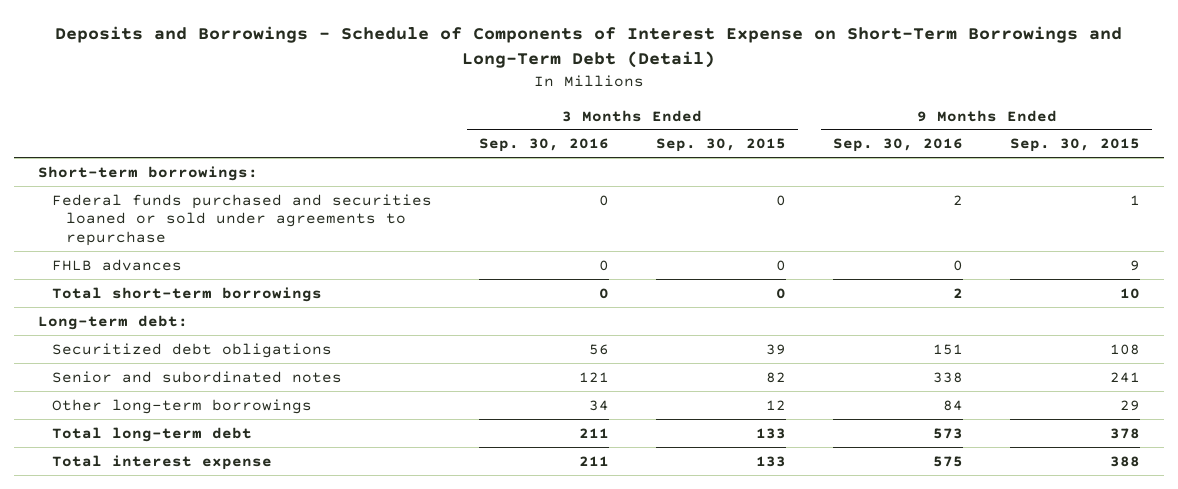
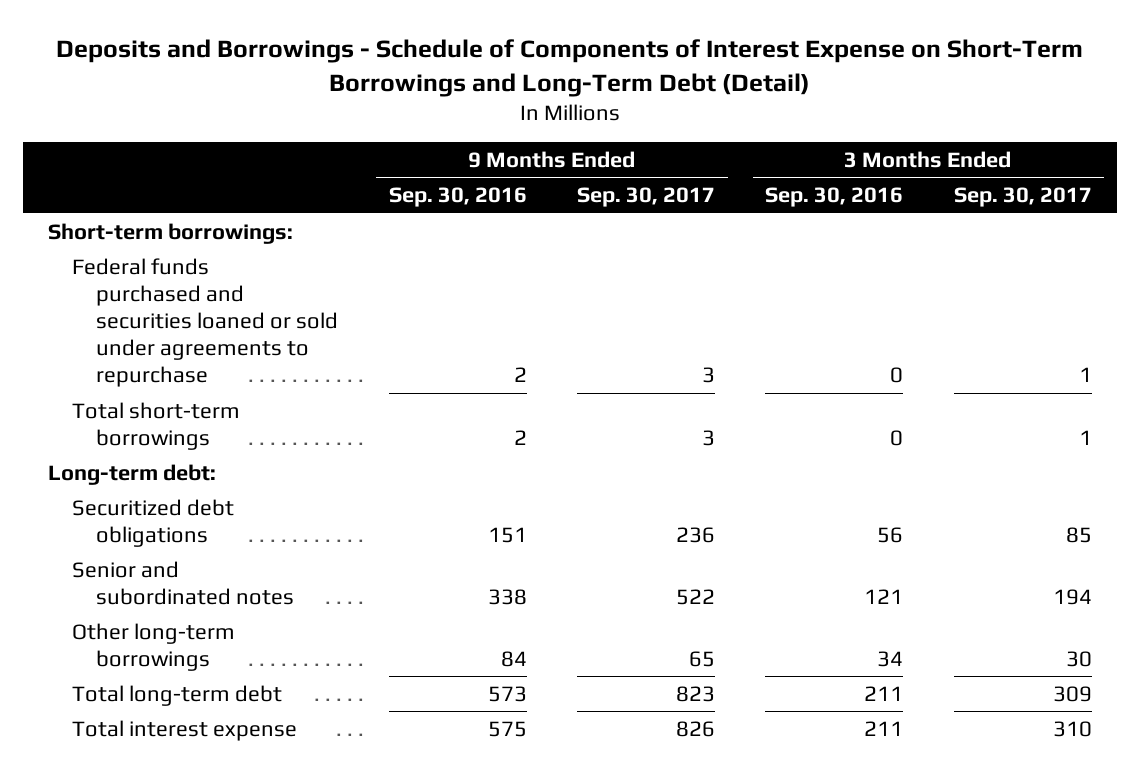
- | 3 Months Ended Sep. 30, 2016 | 3 Months Ended Sep. 30, 2015 | 9 Months Ended Sep. 30, 2016 | 9 Months Ended Sep. 30, 2015
+ | 9 Months Ended Sep. 30, 2016 | 9 Months Ended Sep. 30, 2017 | 3 Months Ended Sep. 30, 2016 | 3 Months Ended Sep. 30, 2017
- FHLB advances | 0 | 0 | 0 | 9

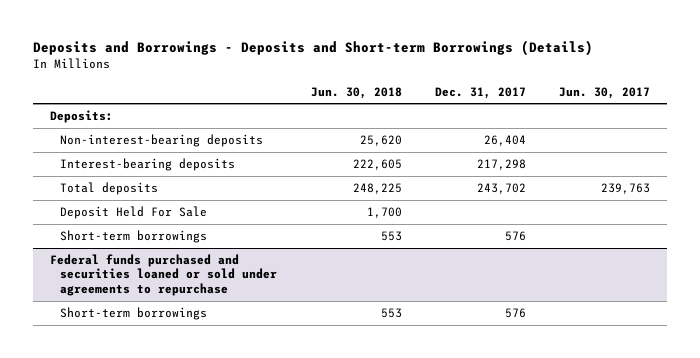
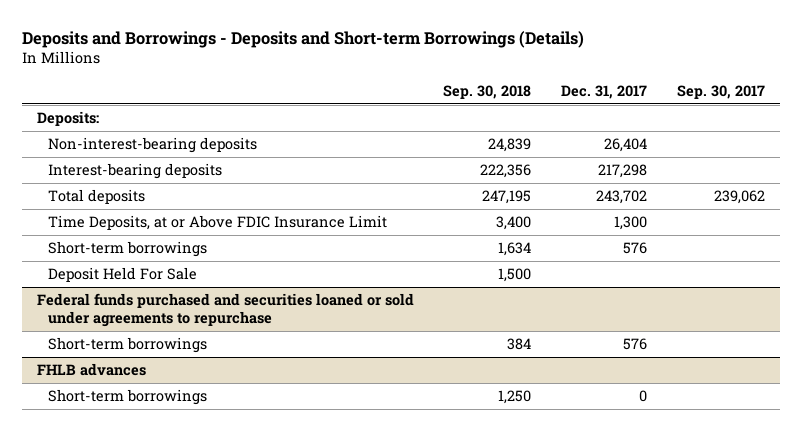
- | Jun. 30, 2018 | Dec. 31, 2017 | Jun. 30, 2017
+ | Sep. 30, 2018 | Dec. 31, 2017 | Sep. 30, 2017
+ Time Deposits, at or Above FDIC Insurance Limit | 3,400 | 1,300 |
moved down: Deposit Held For Sale | 1,500 | |
+ FHLB advances
+ Short-term borrowings | 1,250 | 0 |

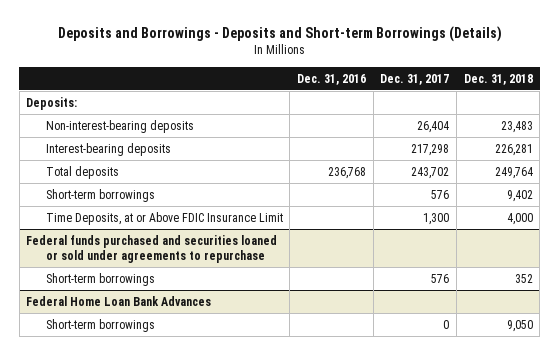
- | Sep. 30, 2018 | Dec. 31, 2017 | Sep. 30, 2017
+ | Dec. 31, 2016 | Dec. 31, 2017 | Dec. 31, 2018
- Deposit Held For Sale | 1,500 | |
moved down: Time Deposits, at or Above FDIC Insurance Limit | | 1,300 | 4,000
- FHLB advances
+ Federal Home Loan Bank Advances

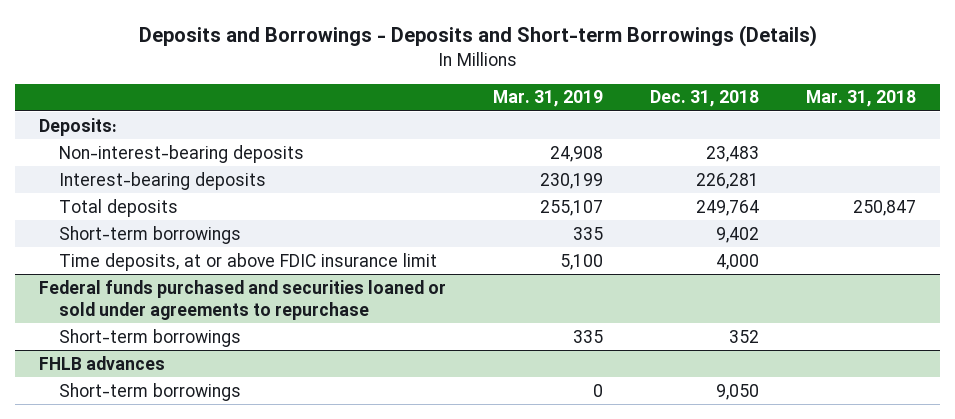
- | Dec. 31, 2016 | Dec. 31, 2017 | Dec. 31, 2018
+ | Mar. 31, 2019 | Dec. 31, 2018 | Mar. 31, 2018
- Time Deposits, at or Above FDIC Insurance Limit | | 1,300 | 4,000
+ Time deposits, at or above FDIC insurance limit | 5,100 | 4,000 |
- Federal Home Loan Bank Advances
+ FHLB advances

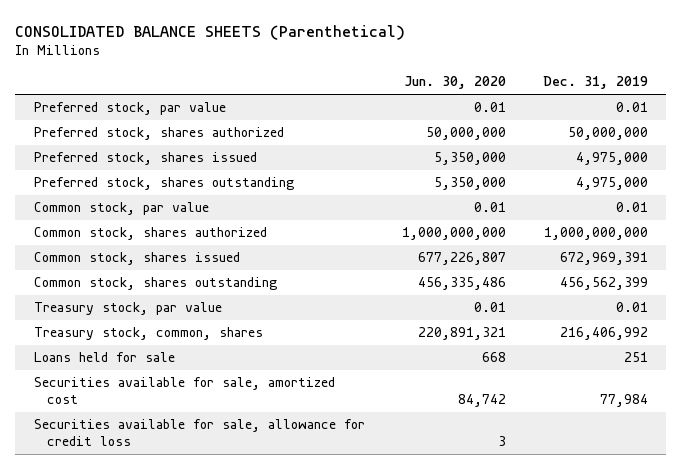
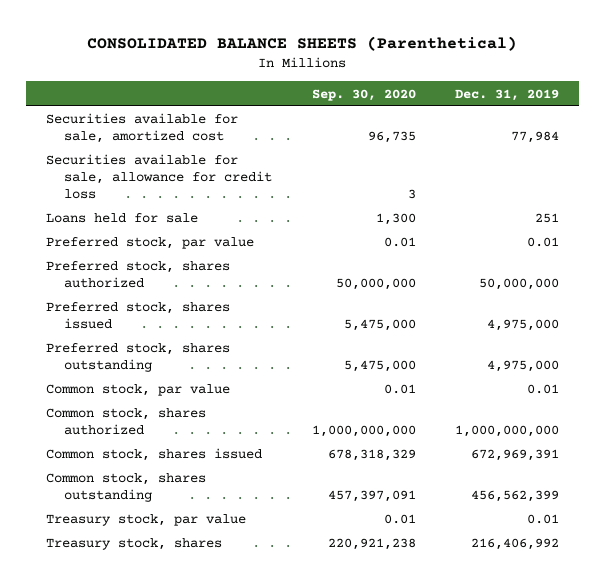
- | Jun. 30, 2020 | Dec. 31, 2019
+ | Sep. 30, 2020 | Dec. 31, 2019
moved up: Securities available for sale, amortized cost | 96,735 | 77,984
moved up: Securities available for sale, allowance for credit loss | 3 |
moved up: Loans held for sale | 1,300 | 251
- Treasury stock, common, shares | 220,891,321 | 216,406,992
+ Treasury stock, shares | 220,921,238 | 216,406,992

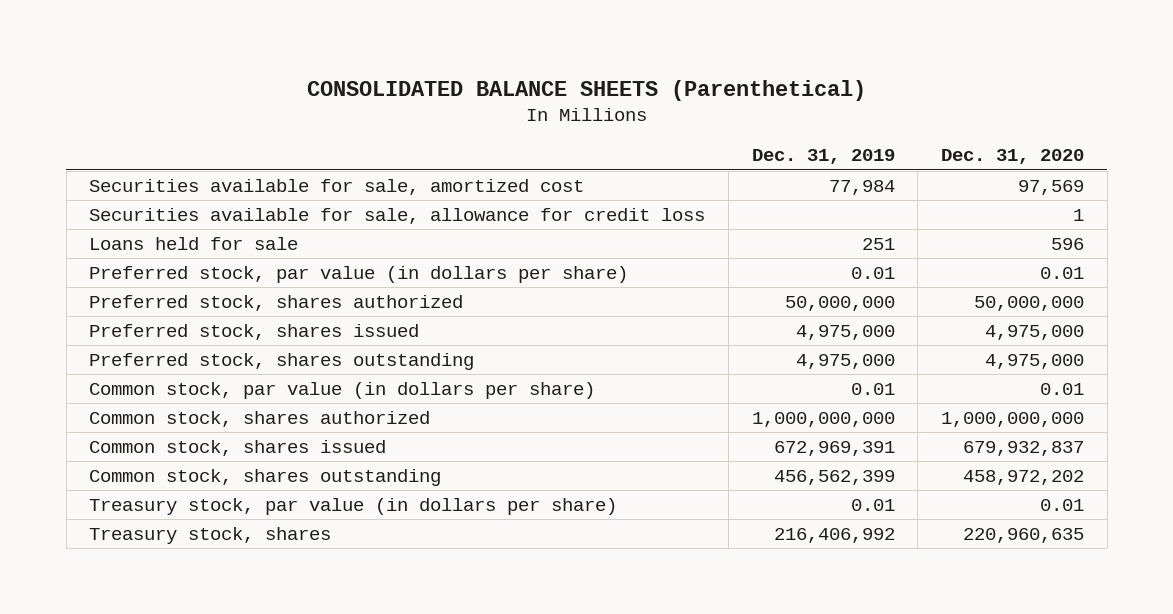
- | Sep. 30, 2020 | Dec. 31, 2019
+ | Dec. 31, 2019 | Dec. 31, 2020
- Preferred stock, par value | 0.01 | 0.01
+ Preferred stock, par value (in dollars per share) | 0.01 | 0.01
- Common stock, par value | 0.01 | 0.01
+ Common stock, par value (in dollars per share) | 0.01 | 0.01
- Treasury stock, par value | 0.01 | 0.01
+ Treasury stock, par value (in dollars per share) | 0.01 | 0.01

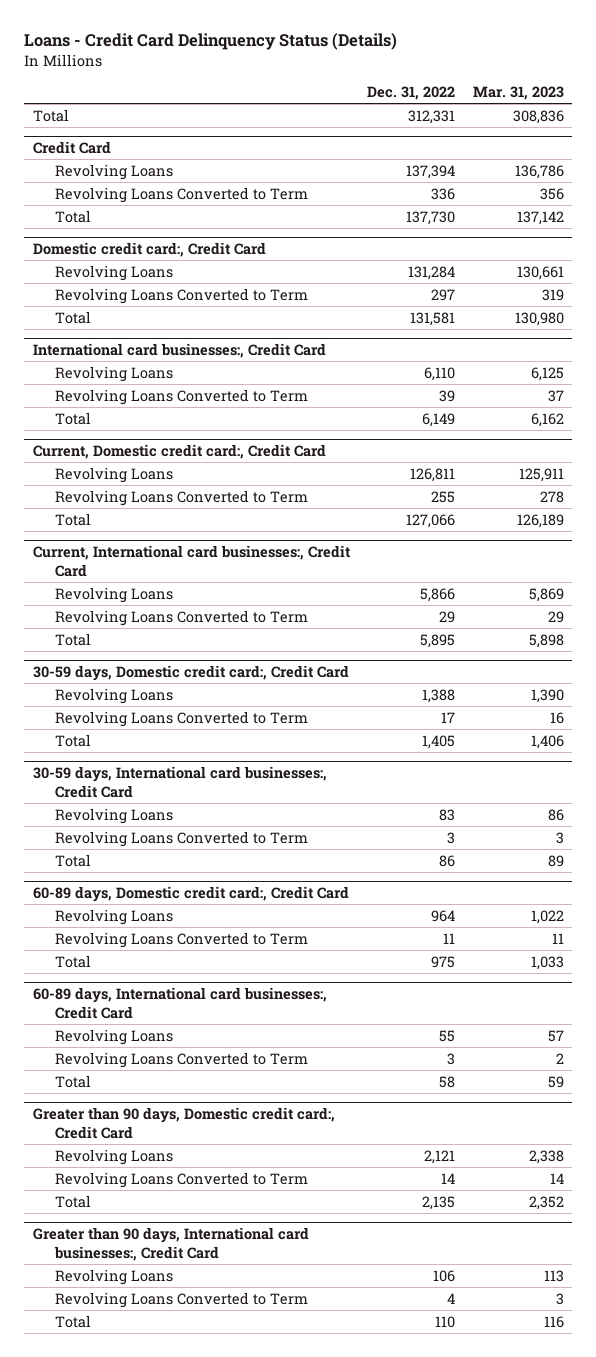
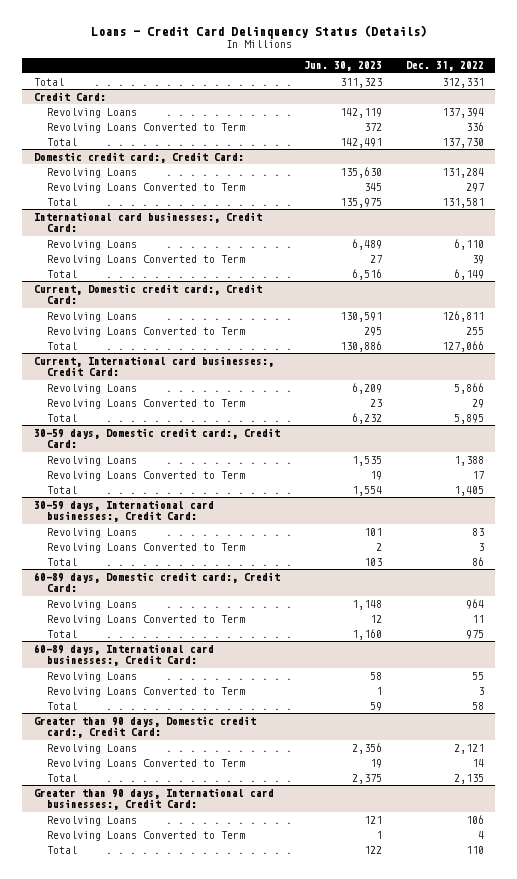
- | Dec. 31, 2022 | Mar. 31, 2023
+ | Jun. 30, 2023 | Dec. 31, 2022
- Credit Card
+ Credit Card:
- Domestic credit card:, Credit Card
+ Domestic credit card:, Credit Card:
- International card businesses:, Credit Card
+ International card businesses:, Credit Card:
- Current, Domestic credit card:, Credit Card
+ Current, Domestic credit card:, Credit Card:
- Current, International card businesses:, Credit Card
+ Current, International card businesses:, Credit Card:
- 30-59 days, Domestic credit card:, Credit Card
+ 30-59 days, Domestic credit card:, Credit Card:
- 30-59 days, International card businesses:, Credit Card
+ 30-59 days, International card businesses:, Credit Card:
- 60-89 days, Domestic credit card:, Credit Card
+ 60-89 days, Domestic credit card:, Credit Card:
- 60-89 days, International card businesses:, Credit Card
+ 60-89 days, International card businesses:, Credit Card:
- Greater than 90 days, Domestic credit card:, Credit Card
+ Greater than 90 days, Domestic credit card:, Credit Card:
- Greater than 90 days, International card businesses:, Credit Card
+ Greater than 90 days, International card businesses:, Credit Card:

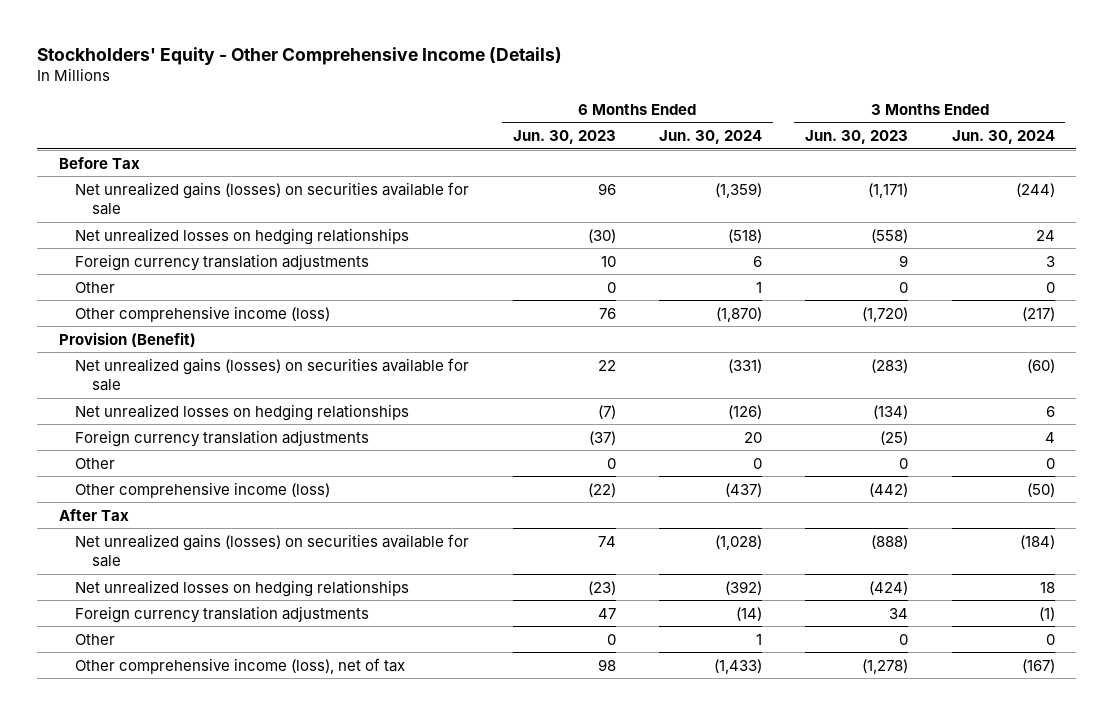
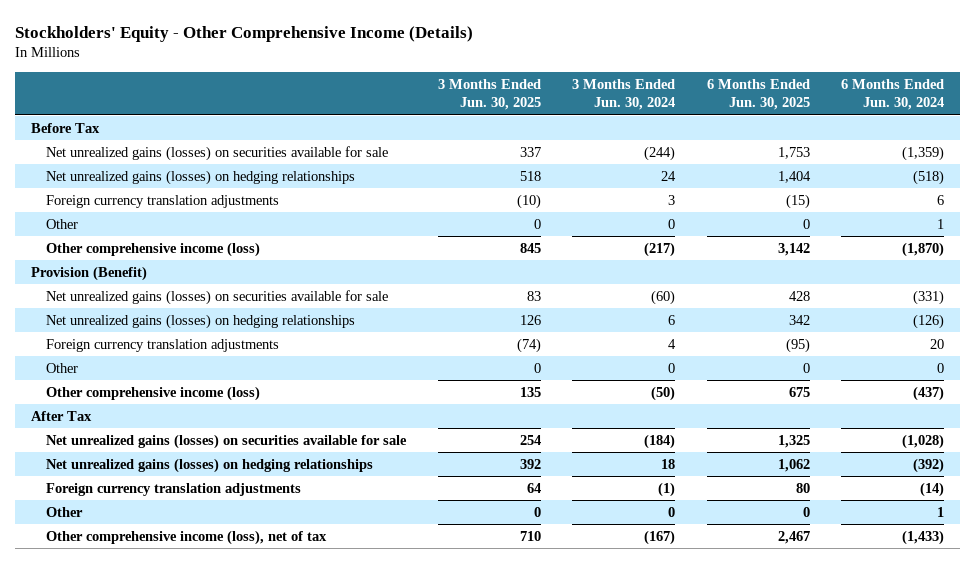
- | 6 Months Ended Jun. 30, 2023 | 6 Months Ended Jun. 30, 2024 | 3 Months Ended Jun. 30, 2023 | 3 Months Ended Jun. 30, 2024
+ | 3 Months Ended Jun. 30, 2025 | 3 Months Ended Jun. 30, 2024 | 6 Months Ended Jun. 30, 2025 | 6 Months Ended Jun. 30, 2024
- Net unrealized losses on hedging relationships | (30) | (518) | (558) | 24
+ Net unrealized gains (losses) on hedging relationships | 518 | 24 | 1,404 | (518)
- Net unrealized losses on hedging relationships | (7) | (126) | (134) | 6
+ Net unrealized gains (losses) on hedging relationships | 126 | 6 | 342 | (126)
- Net unrealized losses on hedging relationships | (23) | (392) | (424) | 18
+ Net unrealized gains (losses) on hedging relationships | 392 | 18 | 1,062 | (392)

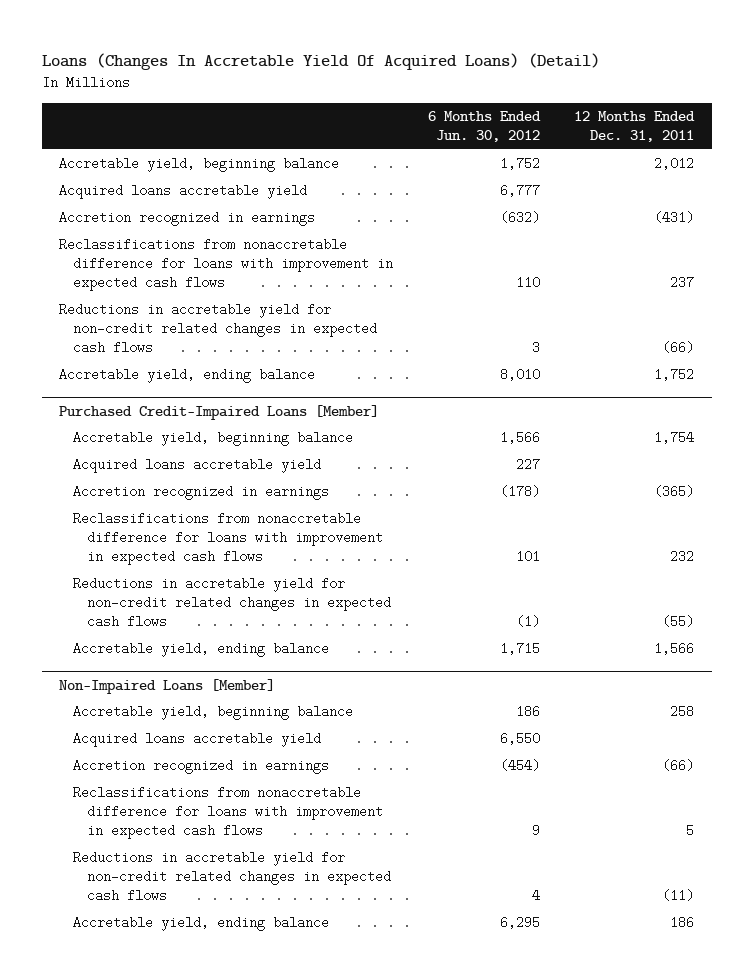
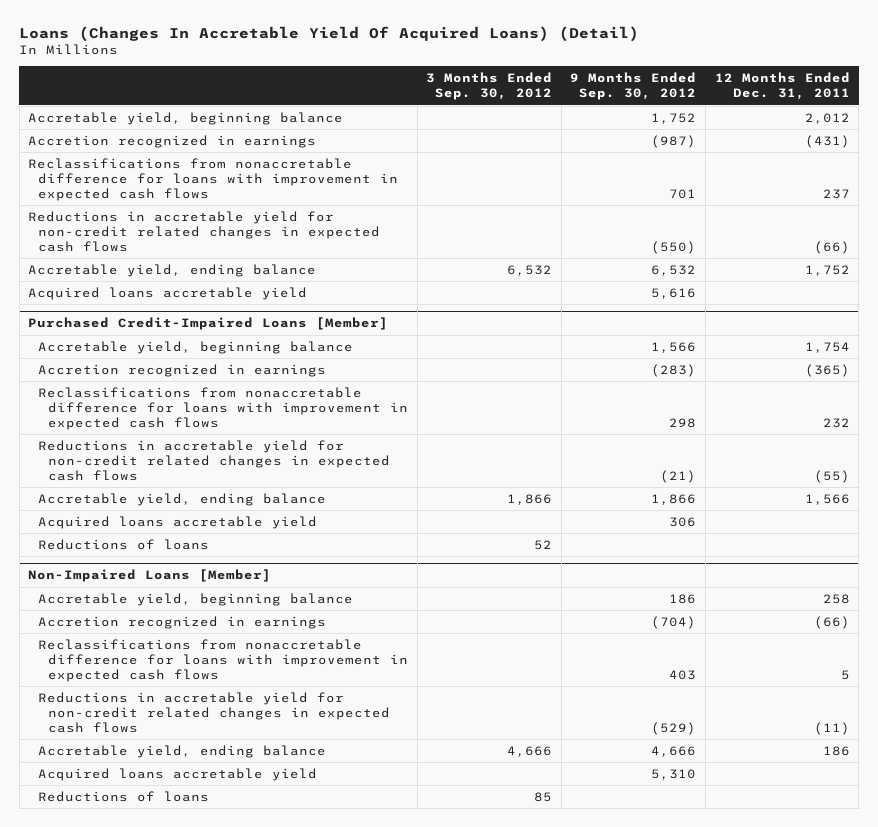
- | 6 Months Ended Jun. 30, 2012 | 12 Months Ended Dec. 31, 2011
+ | 3 Months Ended Sep. 30, 2012 | 9 Months Ended Sep. 30, 2012 | 12 Months Ended Dec. 31, 2011
moved down: Acquired loans accretable yield | | 5,616 |
@ Purchased Credit-Impaired Loans [Member]
moved down: Acquired loans accretable yield | | 306 |
+ Reductions of loans | 52 | |
@ Non-Impaired Loans [Member]
moved down: Acquired loans accretable yield | | 5,310 |
+ Reductions of loans | 85 | |

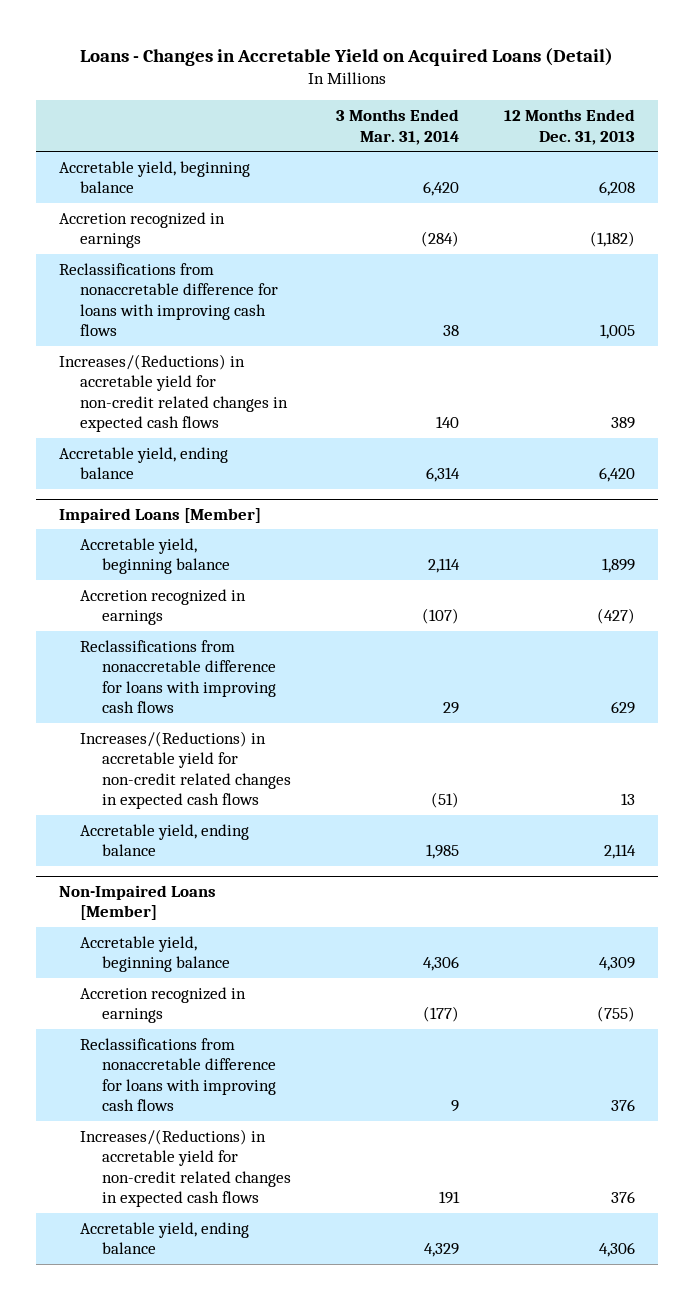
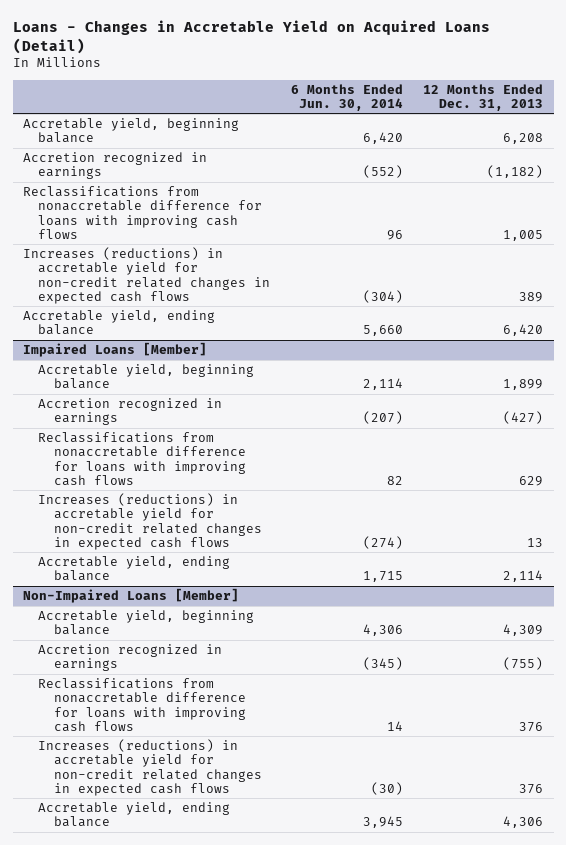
- | 3 Months Ended Mar. 31, 2014 | 12 Months Ended Dec. 31, 2013
+ | 6 Months Ended Jun. 30, 2014 | 12 Months Ended Dec. 31, 2013
- Increases/(Reductions) in accretable yield for non-credit related changes in expected cash flows | 140 | 389
+ Increases (reductions) in accretable yield for non-credit related changes in expected cash flows | (304) | 389
@ Impaired Loans [Member]
- Increases/(Reductions) in accretable yield for non-credit related changes in expected cash flows | (51) | 13
+ Increases (reductions) in accretable yield for non-credit related changes in expected cash flows | (274) | 13
@ Non-Impaired Loans [Member]
- Increases/(Reductions) in accretable yield for non-credit related changes in expected cash flows | 191 | 376
+ Increases (reductions) in accretable yield for non-credit related changes in expected cash flows | (30) | 376

